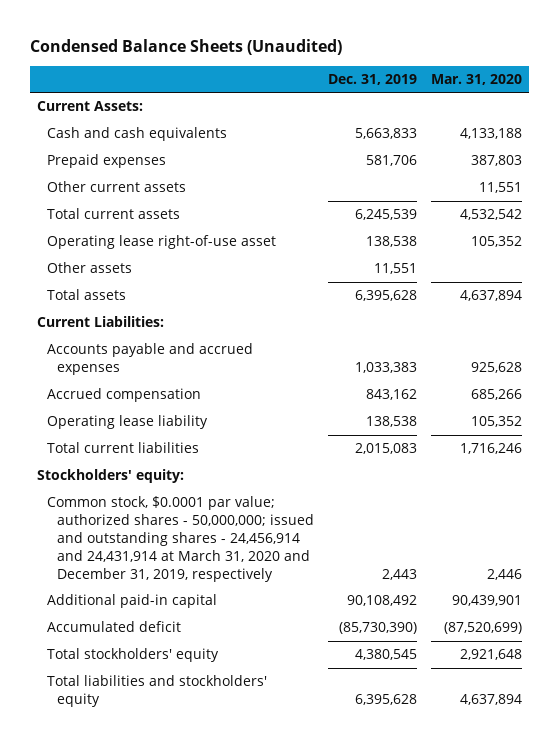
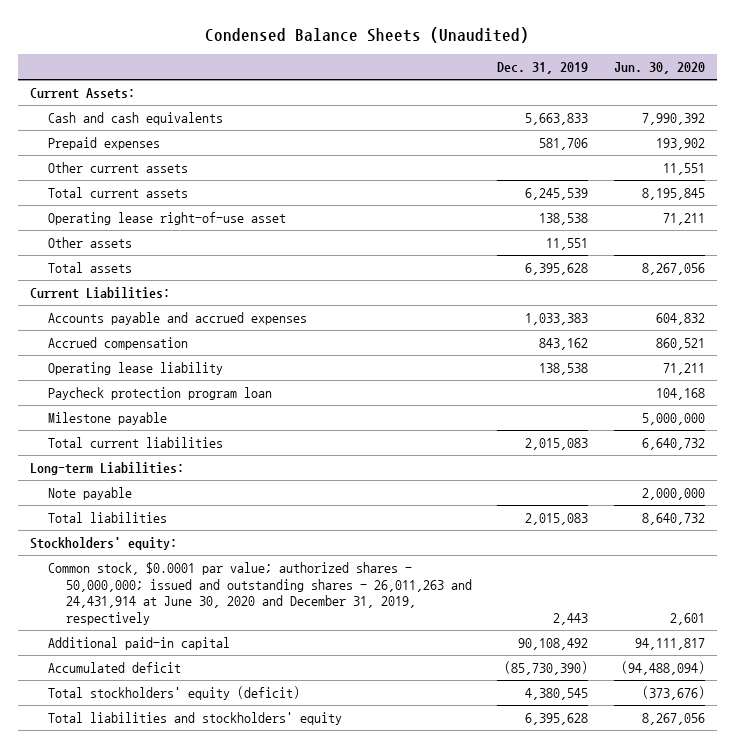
- | Dec. 31, 2019 | Mar. 31, 2020
+ | Dec. 31, 2019 | Jun. 30, 2020
+ Paycheck protection program loan | | 104,168
+ Milestone payable | | 5,000,000
+ Long-term Liabilities:
+ Note payable | | 2,000,000
+ Total liabilities | 2,015,083 | 8,640,732
- Common stock, $0.0001 par value; authorized shares - 50,000,000; issued and outstanding shares - 24,456,914 and 24,431,914 at March 31, 2020 and December 31, 2019, respectively | 2,443 | 2,446
+ Common stock, $0.0001 par value; authorized shares - 50,000,000; issued and outstanding shares - 26,011,263 and 24,431,914 at June 30, 2020 and December 31, 2019, respectively | 2,443 | 2,601
- Total stockholders' equity | 4,380,545 | 2,921,648
+ Total stockholders' equity (deficit) | 4,380,545 | (373,676)

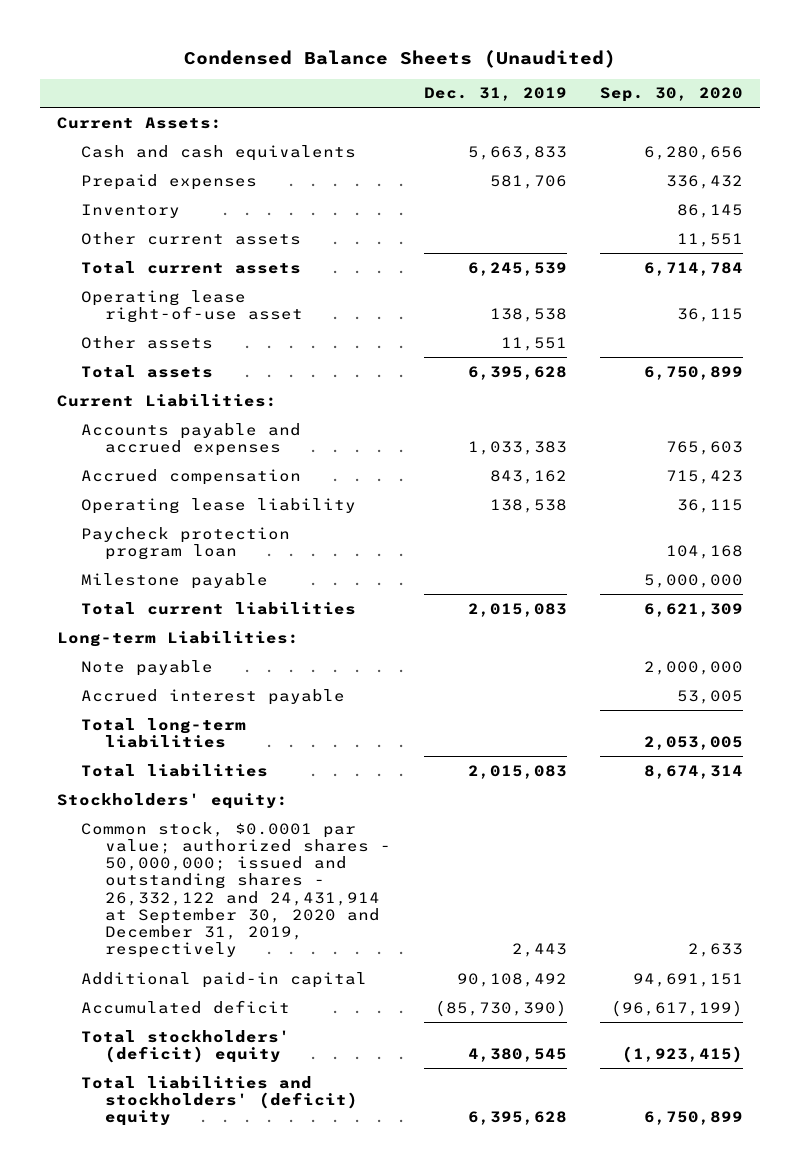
- | Dec. 31, 2019 | Jun. 30, 2020
+ | Dec. 31, 2019 | Sep. 30, 2020
+ Inventory | | 86,145
+ Accrued interest payable | | 53,005
+ Total long-term liabilities | | 2,053,005
- Common stock, $0.0001 par value; authorized shares - 50,000,000; issued and outstanding shares - 26,011,263 and 24,431,914 at June 30, 2020 and December 31, 2019, respectively | 2,443 | 2,601
+ Common stock, $0.0001 par value; authorized shares - 50,000,000; issued and outstanding shares - 26,332,122 and 24,431,914 at September 30, 2020 and December 31, 2019, respectively | 2,443 | 2,633
- Total stockholders' equity (deficit) | 4,380,545 | (373,676)
- Total liabilities and stockholders' equity | 6,395,628 | 8,267,056
+ Total stockholders' (deficit) equity | 4,380,545 | (1,923,415)
+ Total liabilities and stockholders' (deficit) equity | 6,395,628 | 6,750,899

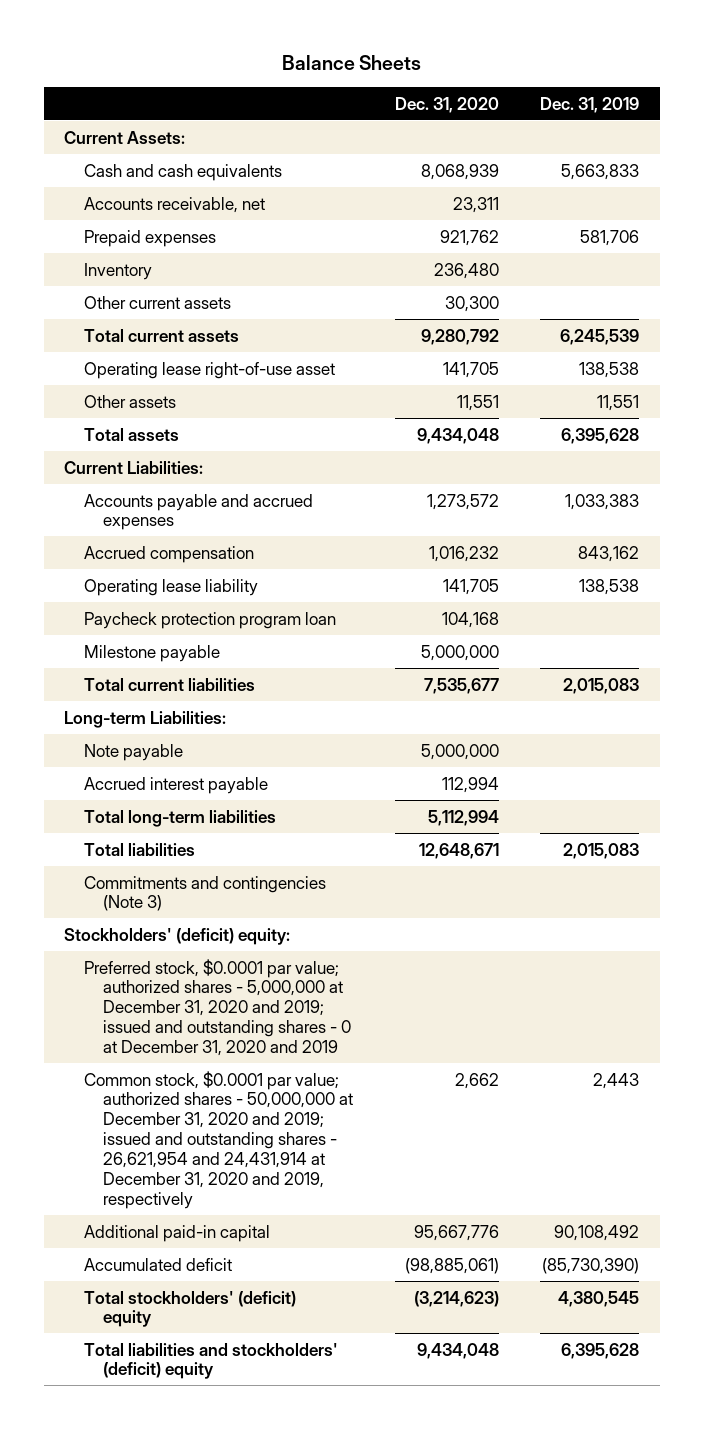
- Condensed Balance Sheets (Unaudited)
+ Balance Sheets
- | Dec. 31, 2019 | Sep. 30, 2020
+ | Dec. 31, 2020 | Dec. 31, 2019
+ Accounts receivable, net | 23,311 |
- Stockholders' equity:
- Common stock, $0.0001 par value; authorized shares - 50,000,000; issued and outstanding shares - 26,332,122 and 24,431,914 at September 30, 2020 and December 31, 2019, respectively | 2,443 | 2,633
+ Commitments and contingencies (Note 3)
+ Stockholders' (deficit) equity:
+ Preferred stock, $0.0001 par value; authorized shares - 5,000,000 at December 31, 2020 and 2019; issued and outstanding shares - 0 at December 31, 2020 and 2019
+ Common stock, $0.0001 par value; authorized shares - 50,000,000 at December 31, 2020 and 2019; issued and outstanding shares - 26,621,954 and 24,431,914 at December 31, 2020 and 2019, respectively | 2,662 | 2,443

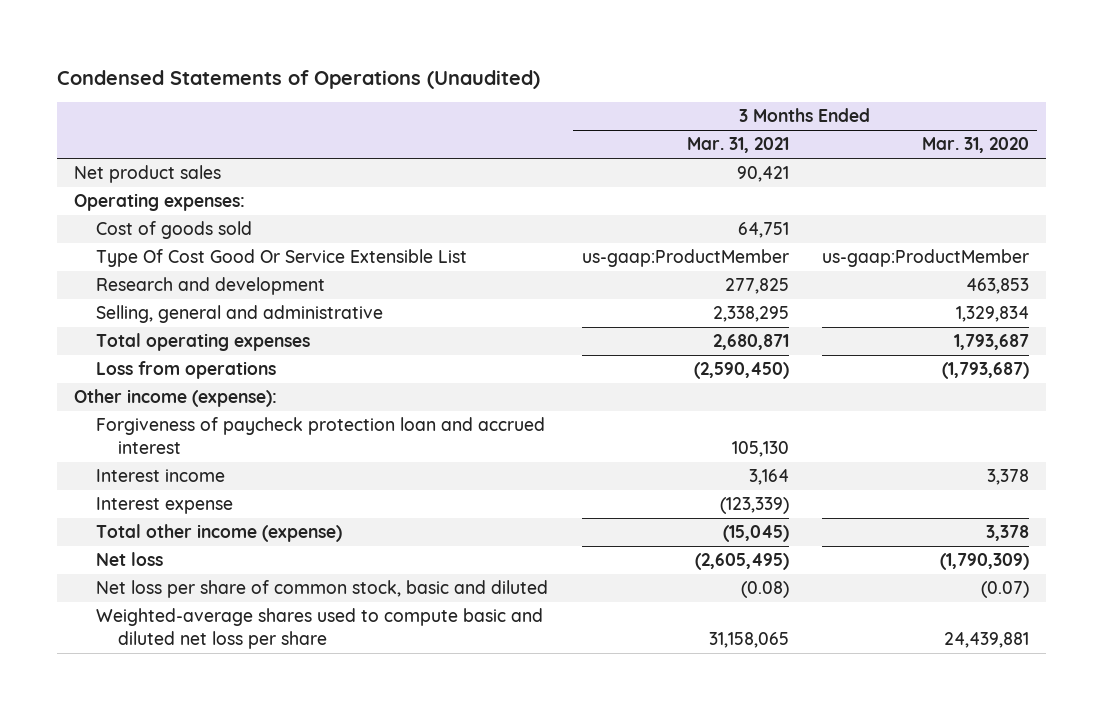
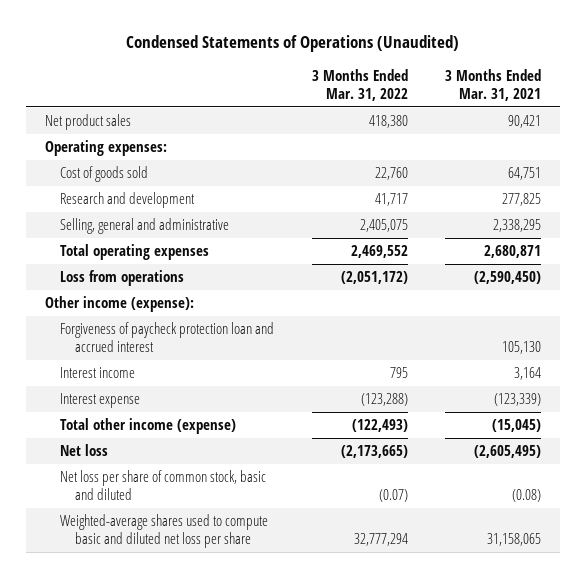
- | 3 Months Ended Mar. 31, 2021 | 3 Months Ended Mar. 31, 2020
+ | 3 Months Ended Mar. 31, 2022 | 3 Months Ended Mar. 31, 2021
- Type Of Cost Good Or Service Extensible List | us-gaap:ProductMember | us-gaap:ProductMember

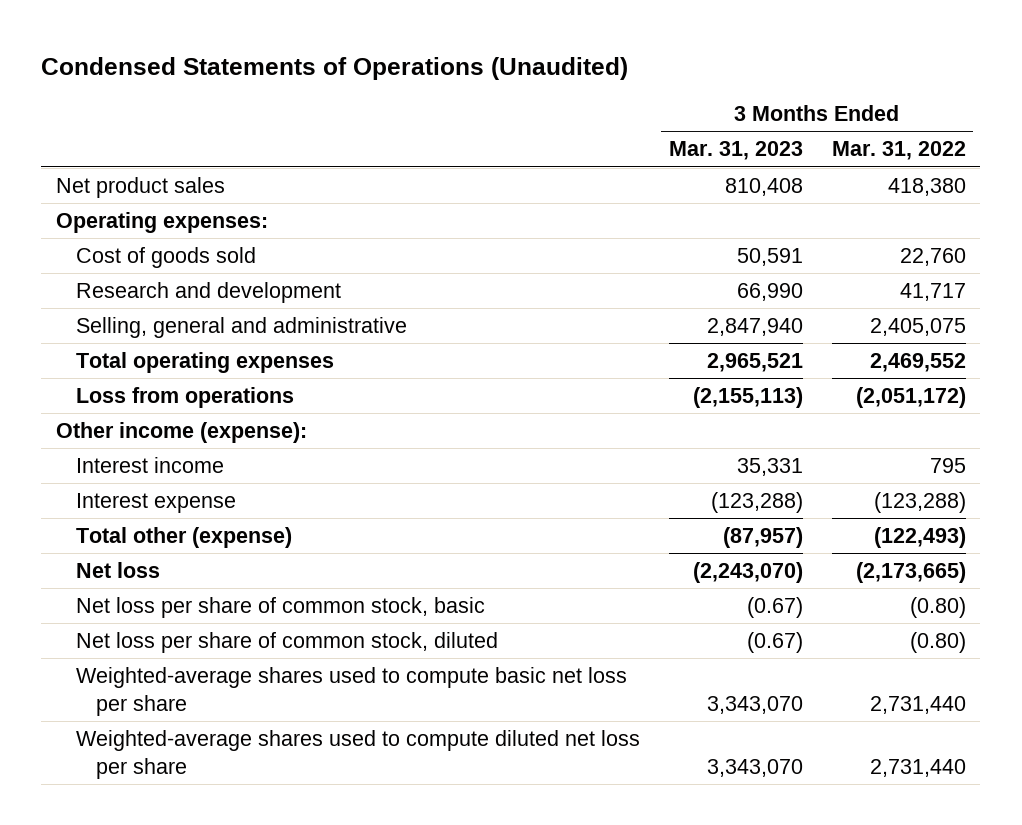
- | 3 Months Ended Mar. 31, 2022 | 3 Months Ended Mar. 31, 2021
+ | 3 Months Ended Mar. 31, 2023 | 3 Months Ended Mar. 31, 2022
- Forgiveness of paycheck protection loan and accrued interest | | 105,130
- Total other income (expense) | (122,493) | (15,045)
+ Total other (expense) | (87,957) | (122,493)
- Net loss per share of common stock, basic and diluted | (0.07) | (0.08)
- Weighted-average shares used to compute basic and diluted net loss per share | 32,777,294 | 31,158,065
+ Net loss per share of common stock, basic | (0.67) | (0.80)
+ Net loss per share of common stock, diluted | (0.67) | (0.80)
+ Weighted-average shares used to compute basic net loss per share | 3,343,070 | 2,731,440
+ Weighted-average shares used to compute diluted net loss per share | 3,343,070 | 2,731,440

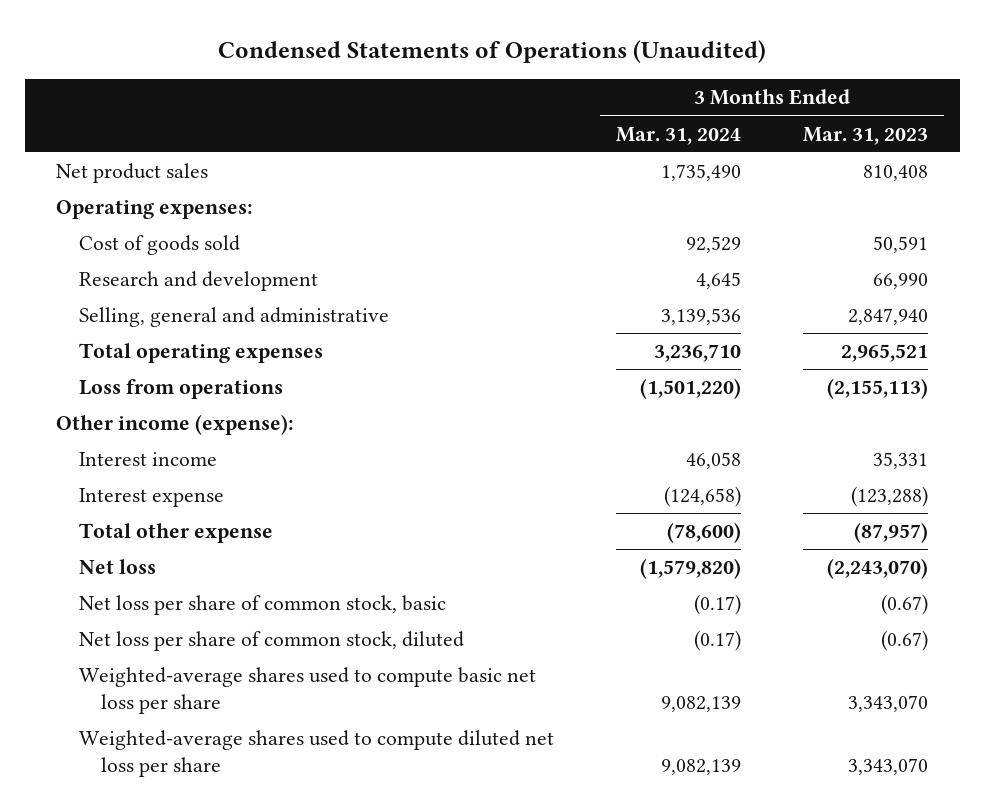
- | 3 Months Ended Mar. 31, 2023 | 3 Months Ended Mar. 31, 2022
+ | 3 Months Ended Mar. 31, 2024 | 3 Months Ended Mar. 31, 2023
- Total other (expense) | (87,957) | (122,493)
+ Total other expense | (78,600) | (87,957)

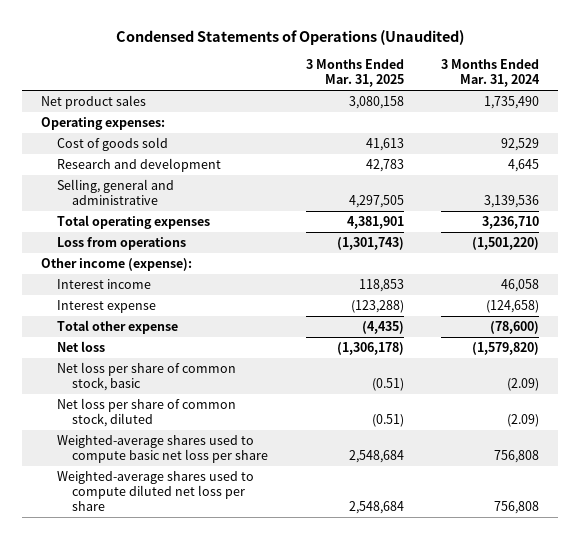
- | 3 Months Ended Mar. 31, 2024 | 3 Months Ended Mar. 31, 2023
+ | 3 Months Ended Mar. 31, 2025 | 3 Months Ended Mar. 31, 2024
- Net loss per share of common stock, basic | (0.17) | (0.67)
- Net loss per share of common stock, diluted | (0.17) | (0.67)
- Weighted-average shares used to compute basic net loss per share | 9,082,139 | 3,343,070
- Weighted-average shares used to compute diluted net loss per share | 9,082,139 | 3,343,070
+ Net loss per share of common stock, basic | (0.51) | (2.09)
+ Net loss per share of common stock, diluted | (0.51) | (2.09)
+ Weighted-average shares used to compute basic net loss per share | 2,548,684 | 756,808
+ Weighted-average shares used to compute diluted net loss per share | 2,548,684 | 756,808

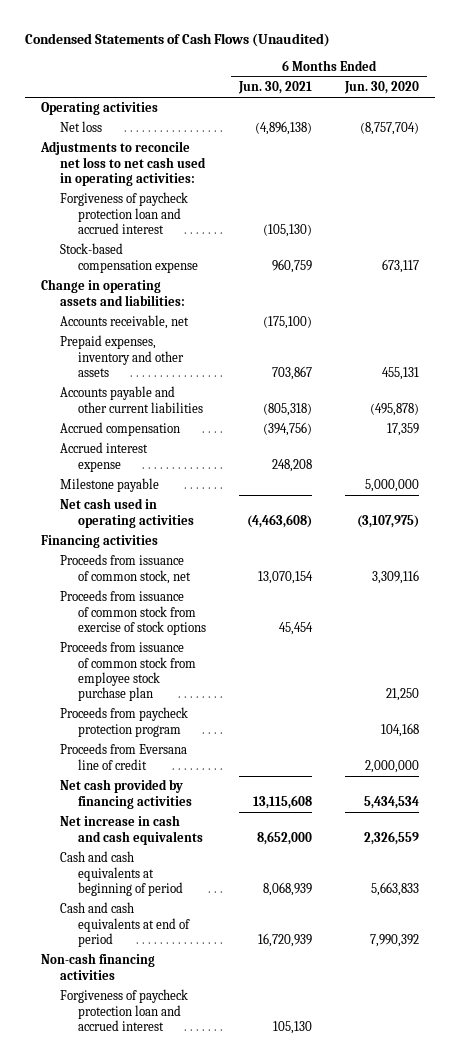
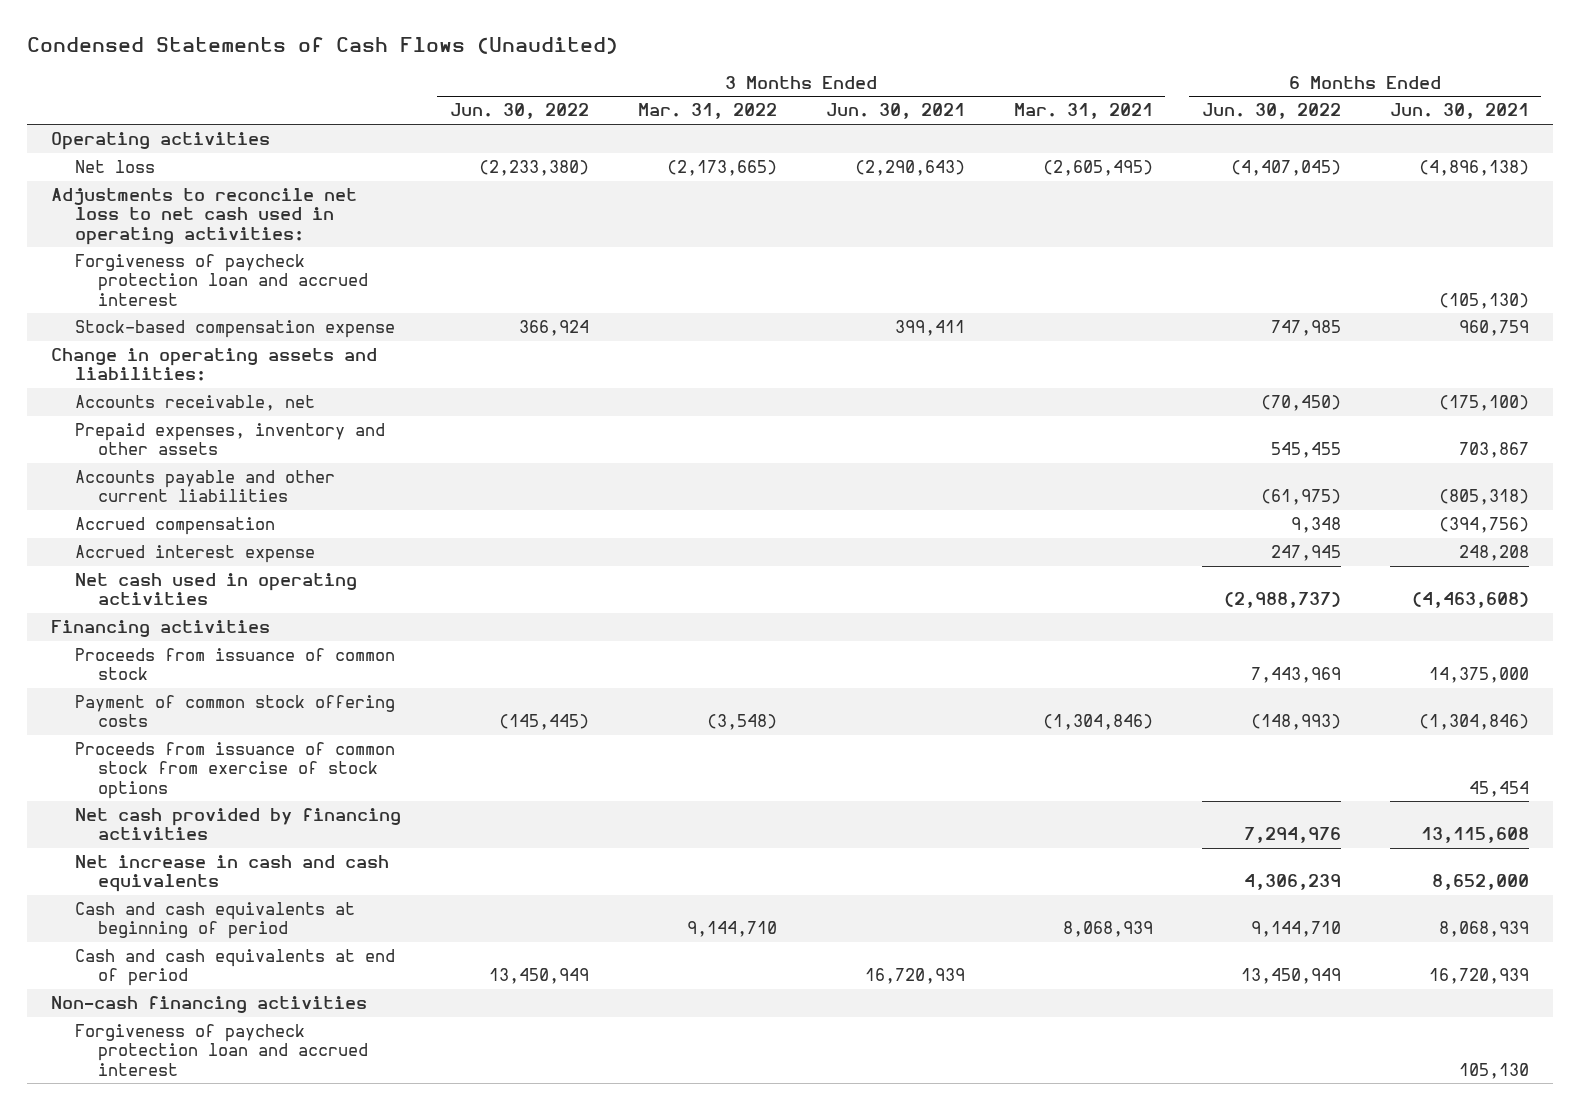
- | 6 Months Ended Jun. 30, 2021 | 6 Months Ended Jun. 30, 2020
+ | 3 Months Ended Jun. 30, 2022 | 3 Months Ended Mar. 31, 2022 | 3 Months Ended Jun. 30, 2021 | 3 Months Ended Mar. 31, 2021 | 6 Months Ended Jun. 30, 2022 | 6 Months Ended Jun. 30, 2021
- Milestone payable | | 5,000,000
- Proceeds from issuance of common stock, net | 13,070,154 | 3,309,116
+ Proceeds from issuance of common stock | | | | | 7,443,969 | 14,375,000
+ Payment of common stock offering costs | (145,445) | (3,548) | | (1,304,846) | (148,993) | (1,304,846)
- Proceeds from issuance of common stock from employee stock purchase plan | | 21,250
- Proceeds from paycheck protection program | | 104,168
- Proceeds from Eversana line of credit | | 2,000,000

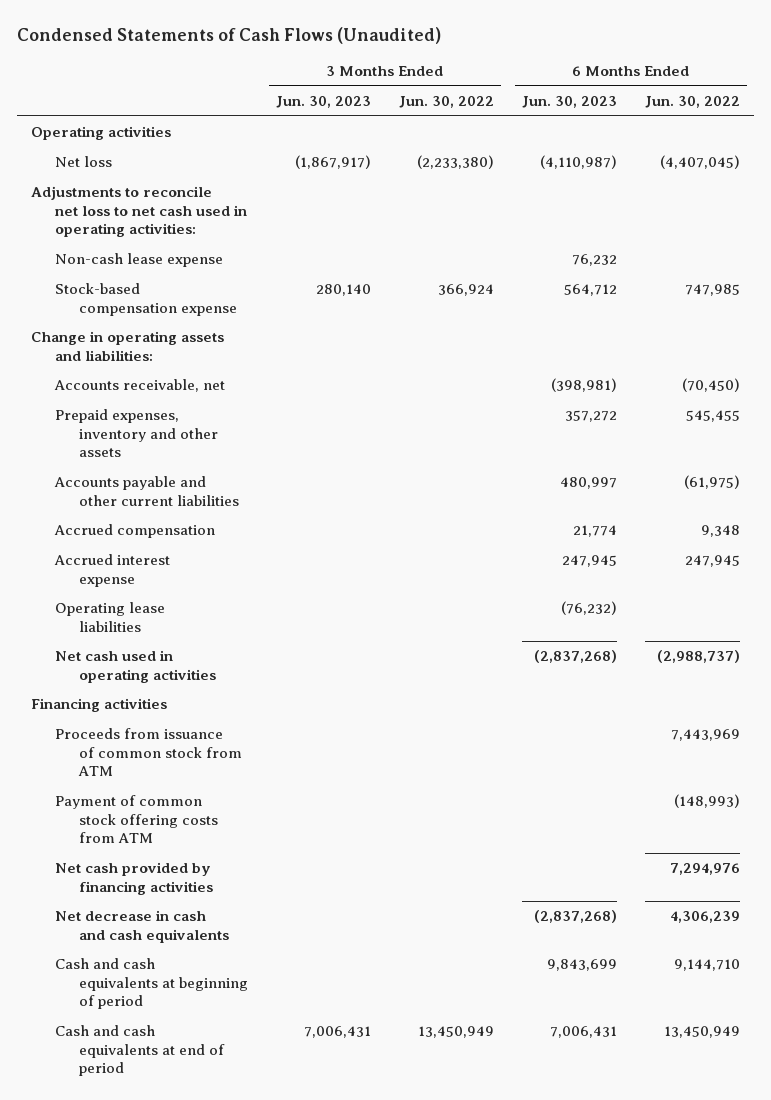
- | 3 Months Ended Jun. 30, 2022 | 3 Months Ended Mar. 31, 2022 | 3 Months Ended Jun. 30, 2021 | 3 Months Ended Mar. 31, 2021 | 6 Months Ended Jun. 30, 2022 | 6 Months Ended Jun. 30, 2021
+ | 3 Months Ended Jun. 30, 2023 | 3 Months Ended Jun. 30, 2022 | 6 Months Ended Jun. 30, 2023 | 6 Months Ended Jun. 30, 2022
- Forgiveness of paycheck protection loan and accrued interest | | | | | | (105,130)
+ Non-cash lease expense | | | 76,232 |
+ Operating lease liabilities | | | (76,232) |
- Proceeds from issuance of common stock | | | | | 7,443,969 | 14,375,000
- Payment of common stock offering costs | (145,445) | (3,548) | | (1,304,846) | (148,993) | (1,304,846)
- Proceeds from issuance of common stock from exercise of stock options | | | | | | 45,454
+ Proceeds from issuance of common stock from ATM | | | | 7,443,969
+ Payment of common stock offering costs from ATM | | | | (148,993)
- Net increase in cash and cash equivalents | | | | | 4,306,239 | 8,652,000
+ Net decrease in cash and cash equivalents | | | (2,837,268) | 4,306,239
- Non-cash financing activities
- Forgiveness of paycheck protection loan and accrued interest | | | | | | 105,130

